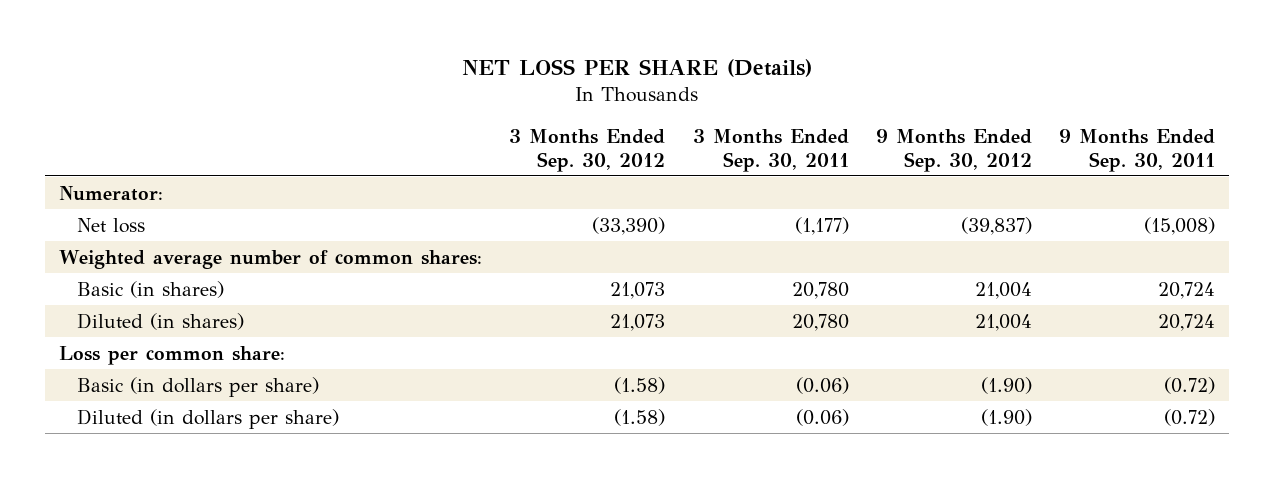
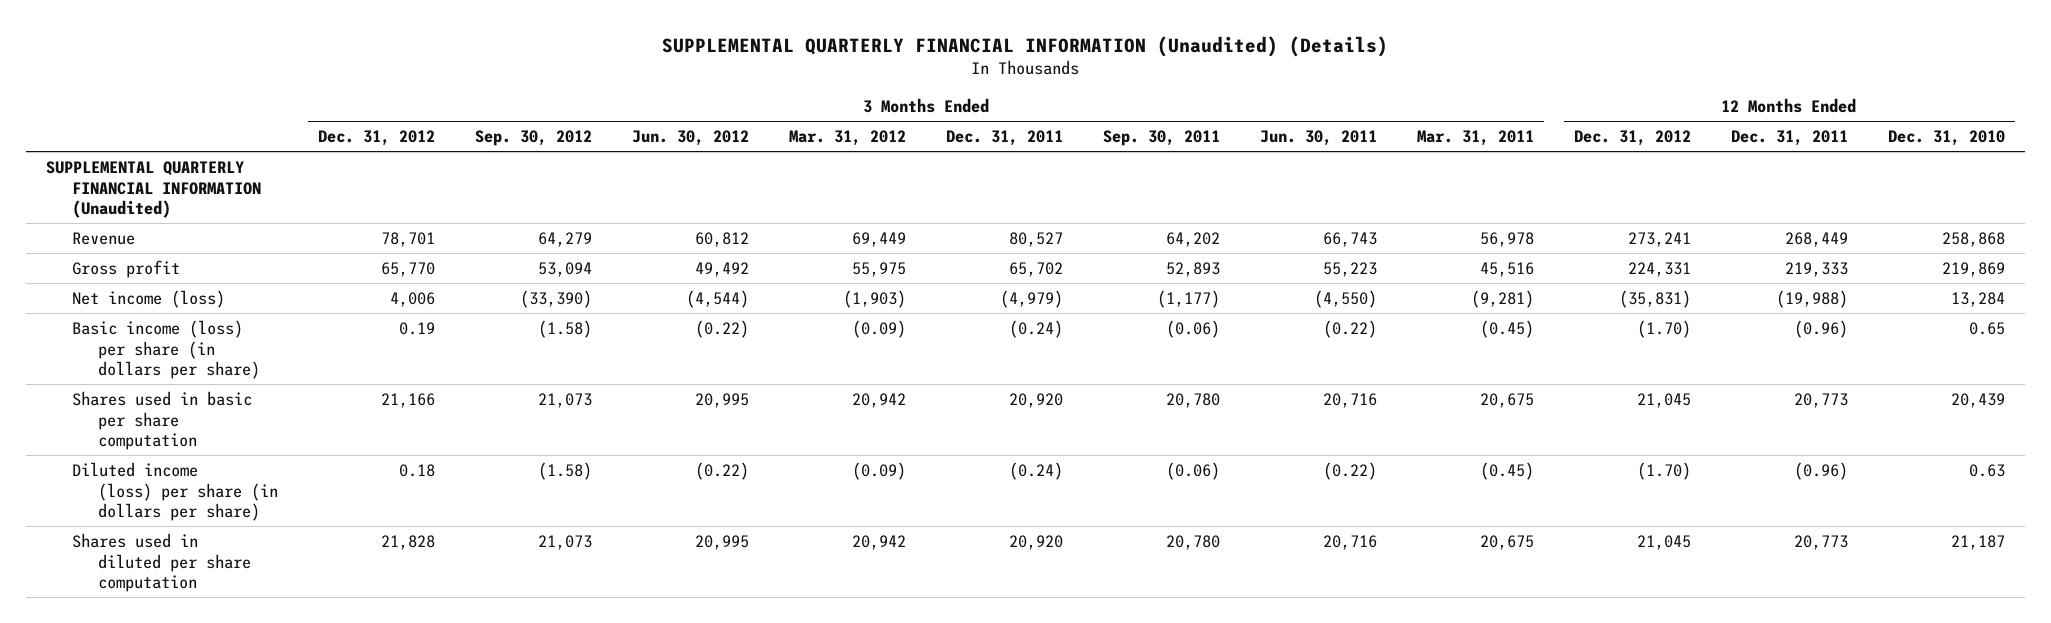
- NET LOSS PER SHARE (Details)
+ SUPPLEMENTAL QUARTERLY FINANCIAL INFORMATION (Unaudited) (Details)
- | 3 Months Ended Sep. 30, 2012 | 3 Months Ended Sep. 30, 2011 | 9 Months Ended Sep. 30, 2012 | 9 Months Ended Sep. 30, 2011
+ | 3 Months Ended Dec. 31, 2012 | 3 Months Ended Sep. 30, 2012 | 3 Months Ended Jun. 30, 2012 | 3 Months Ended Mar. 31, 2012 | 3 Months Ended Dec. 31, 2011 | 3 Months Ended Sep. 30, 2011 | 3 Months Ended Jun. 30, 2011 | 3 Months Ended Mar. 31, 2011 | 12 Months Ended Dec. 31, 2012 | 12 Months Ended Dec. 31, 2011 | 12 Months Ended Dec. 31, 2010
- Numerator:
- Net loss | (33,390) | (1,177) | (39,837) | (15,008)
- Weighted average number of common shares:
- Basic (in shares) | 21,073 | 20,780 | 21,004 | 20,724
- Diluted (in shares) | 21,073 | 20,780 | 21,004 | 20,724
- Loss per common share:
- Basic (in dollars per share) | (1.58) | (0.06) | (1.90) | (0.72)
- Diluted (in dollars per share) | (1.58) | (0.06) | (1.90) | (0.72)
+ SUPPLEMENTAL QUARTERLY FINANCIAL INFORMATION (Unaudited)
+ Revenue | 78,701 | 64,279 | 60,812 | 69,449 | 80,527 | 64,202 | 66,743 | 56,978 | 273,241 | 268,449 | 258,868
+ Gross profit | 65,770 | 53,094 | 49,492 | 55,975 | 65,702 | 52,893 | 55,223 | 45,516 | 224,331 | 219,333 | 219,869
+ Net income (loss) | 4,006 | (33,390) | (4,544) | (1,903) | (4,979) | (1,177) | (4,550) | (9,281) | (35,831) | (19,988) | 13,284
+ Basic income (loss) per share (in dollars per share) | 0.19 | (1.58) | (0.22) | (0.09) | (0.24) | (0.06) | (0.22) | (0.45) | (1.70) | (0.96) | 0.65
+ Shares used in basic per share computation | 21,166 | 21,073 | 20,995 | 20,942 | 20,920 | 20,780 | 20,716 | 20,675 | 21,045 | 20,773 | 20,439
+ Diluted income (loss) per share (in dollars per share) | 0.18 | (1.58) | (0.22) | (0.09) | (0.24) | (0.06) | (0.22) | (0.45) | (1.70) | (0.96) | 0.63
+ Shares used in diluted per share computation | 21,828 | 21,073 | 20,995 | 20,942 | 20,920 | 20,780 | 20,716 | 20,675 | 21,045 | 20,773 | 21,187

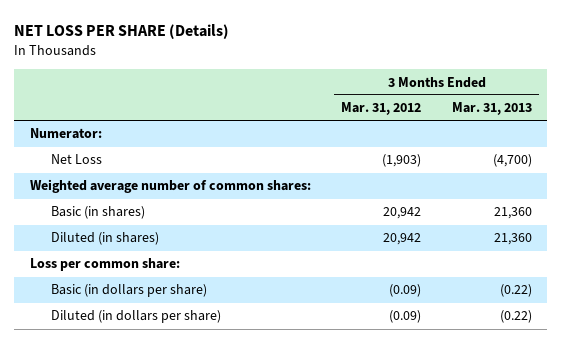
- SUPPLEMENTAL QUARTERLY FINANCIAL INFORMATION (Unaudited) (Details)
+ NET LOSS PER SHARE (Details)
- | 3 Months Ended Dec. 31, 2012 | 3 Months Ended Sep. 30, 2012 | 3 Months Ended Jun. 30, 2012 | 3 Months Ended Mar. 31, 2012 | 3 Months Ended Dec. 31, 2011 | 3 Months Ended Sep. 30, 2011 | 3 Months Ended Jun. 30, 2011 | 3 Months Ended Mar. 31, 2011 | 12 Months Ended Dec. 31, 2012 | 12 Months Ended Dec. 31, 2011 | 12 Months Ended Dec. 31, 2010
+ | 3 Months Ended Mar. 31, 2012 | 3 Months Ended Mar. 31, 2013
- SUPPLEMENTAL QUARTERLY FINANCIAL INFORMATION (Unaudited)
- Revenue | 78,701 | 64,279 | 60,812 | 69,449 | 80,527 | 64,202 | 66,743 | 56,978 | 273,241 | 268,449 | 258,868
- Gross profit | 65,770 | 53,094 | 49,492 | 55,975 | 65,702 | 52,893 | 55,223 | 45,516 | 224,331 | 219,333 | 219,869
- Net income (loss) | 4,006 | (33,390) | (4,544) | (1,903) | (4,979) | (1,177) | (4,550) | (9,281) | (35,831) | (19,988) | 13,284
- Basic income (loss) per share (in dollars per share) | 0.19 | (1.58) | (0.22) | (0.09) | (0.24) | (0.06) | (0.22) | (0.45) | (1.70) | (0.96) | 0.65
- Shares used in basic per share computation | 21,166 | 21,073 | 20,995 | 20,942 | 20,920 | 20,780 | 20,716 | 20,675 | 21,045 | 20,773 | 20,439
- Diluted income (loss) per share (in dollars per share) | 0.18 | (1.58) | (0.22) | (0.09) | (0.24) | (0.06) | (0.22) | (0.45) | (1.70) | (0.96) | 0.63
- Shares used in diluted per share computation | 21,828 | 21,073 | 20,995 | 20,942 | 20,920 | 20,780 | 20,716 | 20,675 | 21,045 | 20,773 | 21,187
+ Numerator:
+ Net Loss | (1,903) | (4,700)
+ Weighted average number of common shares:
+ Basic (in shares) | 20,942 | 21,360
+ Diluted (in shares) | 20,942 | 21,360
+ Loss per common share:
+ Basic (in dollars per share) | (0.09) | (0.22)
+ Diluted (in dollars per share) | (0.09) | (0.22)

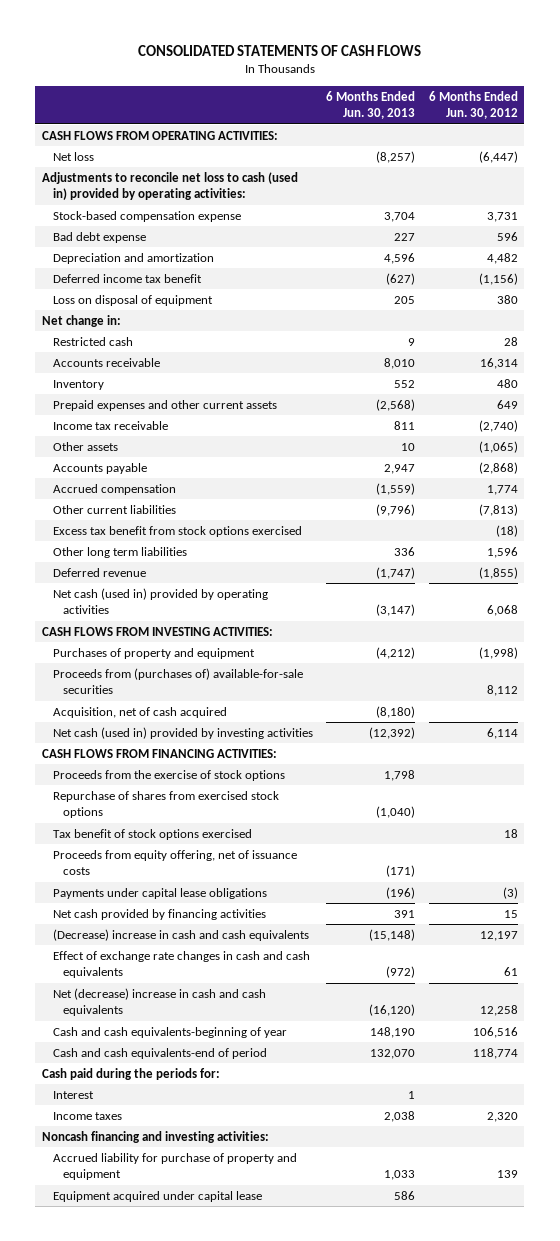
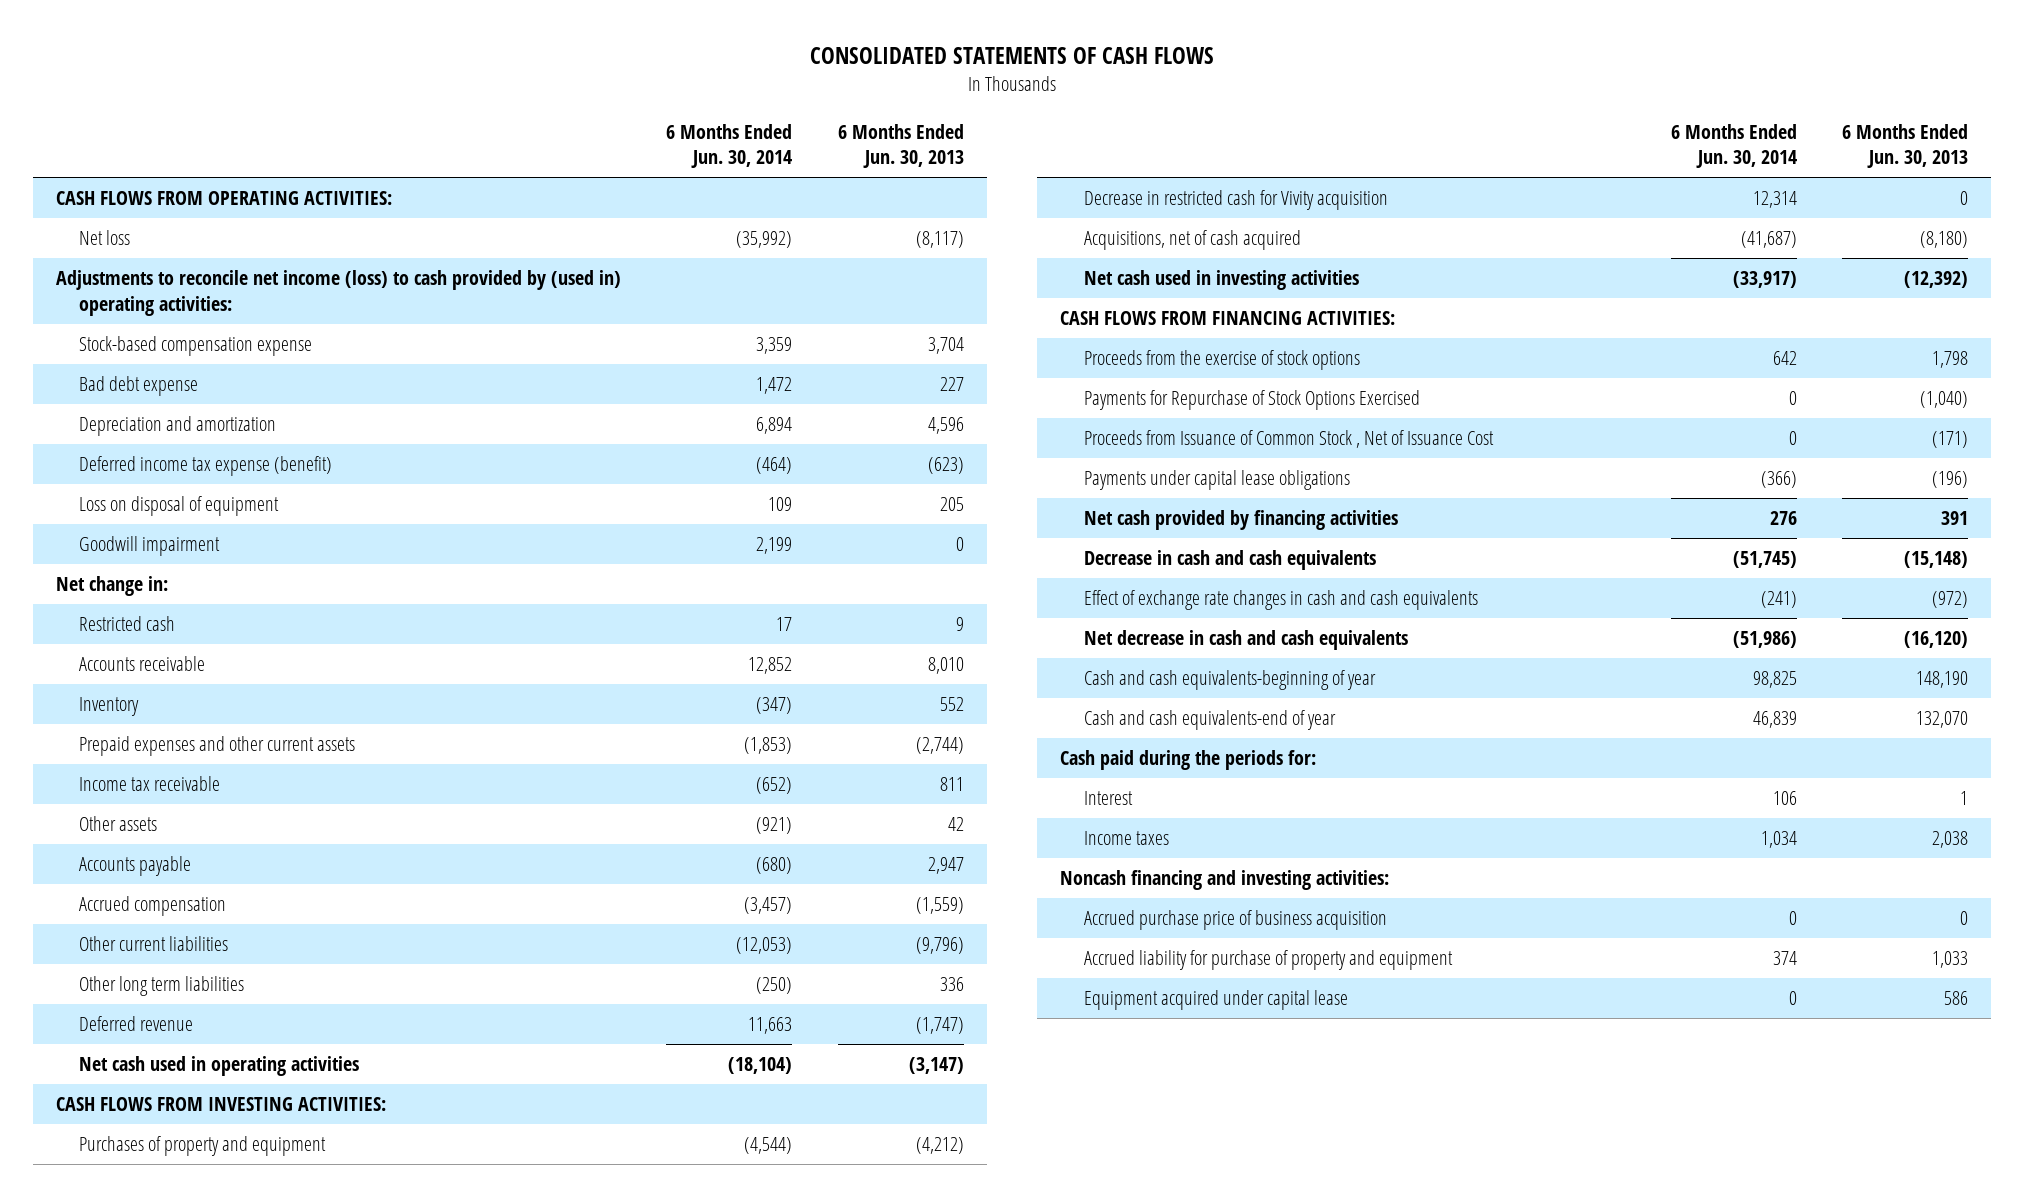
- | 6 Months Ended Jun. 30, 2013 | 6 Months Ended Jun. 30, 2012
+ | 6 Months Ended Jun. 30, 2014 | 6 Months Ended Jun. 30, 2013
- Net loss | (8,257) | (6,447)
- Adjustments to reconcile net loss to cash (used in) provided by operating activities:
+ Net loss | (35,992) | (8,117)
+ Adjustments to reconcile net income (loss) to cash provided by (used in) operating activities:
- Deferred income tax benefit | (627) | (1,156)
+ Deferred income tax expense (benefit) | (464) | (623)
+ Goodwill impairment | 2,199 | 0
- Prepaid expenses and other current assets | (2,568) | 649
+ Prepaid expenses and other current assets | (1,853) | (2,744)
- Other assets | 10 | (1,065)
+ Other assets | (921) | 42
- Excess tax benefit from stock options exercised | | (18)
- Net cash (used in) provided by operating activities | (3,147) | 6,068
+ Net cash used in operating activities | (18,104) | (3,147)
- Proceeds from (purchases of) available-for-sale securities | | 8,112
- Acquisition, net of cash acquired | (8,180) |
- Net cash (used in) provided by investing activities | (12,392) | 6,114
+ Decrease in restricted cash for Vivity acquisition | 12,314 | 0
+ Acquisitions, net of cash acquired | (41,687) | (8,180)
+ Net cash used in investing activities | (33,917) | (12,392)
- Repurchase of shares from exercised stock options | (1,040) |
- Tax benefit of stock options exercised | | 18
- Proceeds from equity offering, net of issuance costs | (171) |
+ Payments for Repurchase of Stock Options Exercised | 0 | (1,040)
+ Proceeds from Issuance of Common Stock , Net of Issuance Cost | 0 | (171)
- (Decrease) increase in cash and cash equivalents | (15,148) | 12,197
+ Decrease in cash and cash equivalents | (51,745) | (15,148)
- Net (decrease) increase in cash and cash equivalents | (16,120) | 12,258
+ Net decrease in cash and cash equivalents | (51,986) | (16,120)
- Cash and cash equivalents-end of period | 132,070 | 118,774
+ Cash and cash equivalents-end of year | 46,839 | 132,070
+ Accrued purchase price of business acquisition | 0 | 0

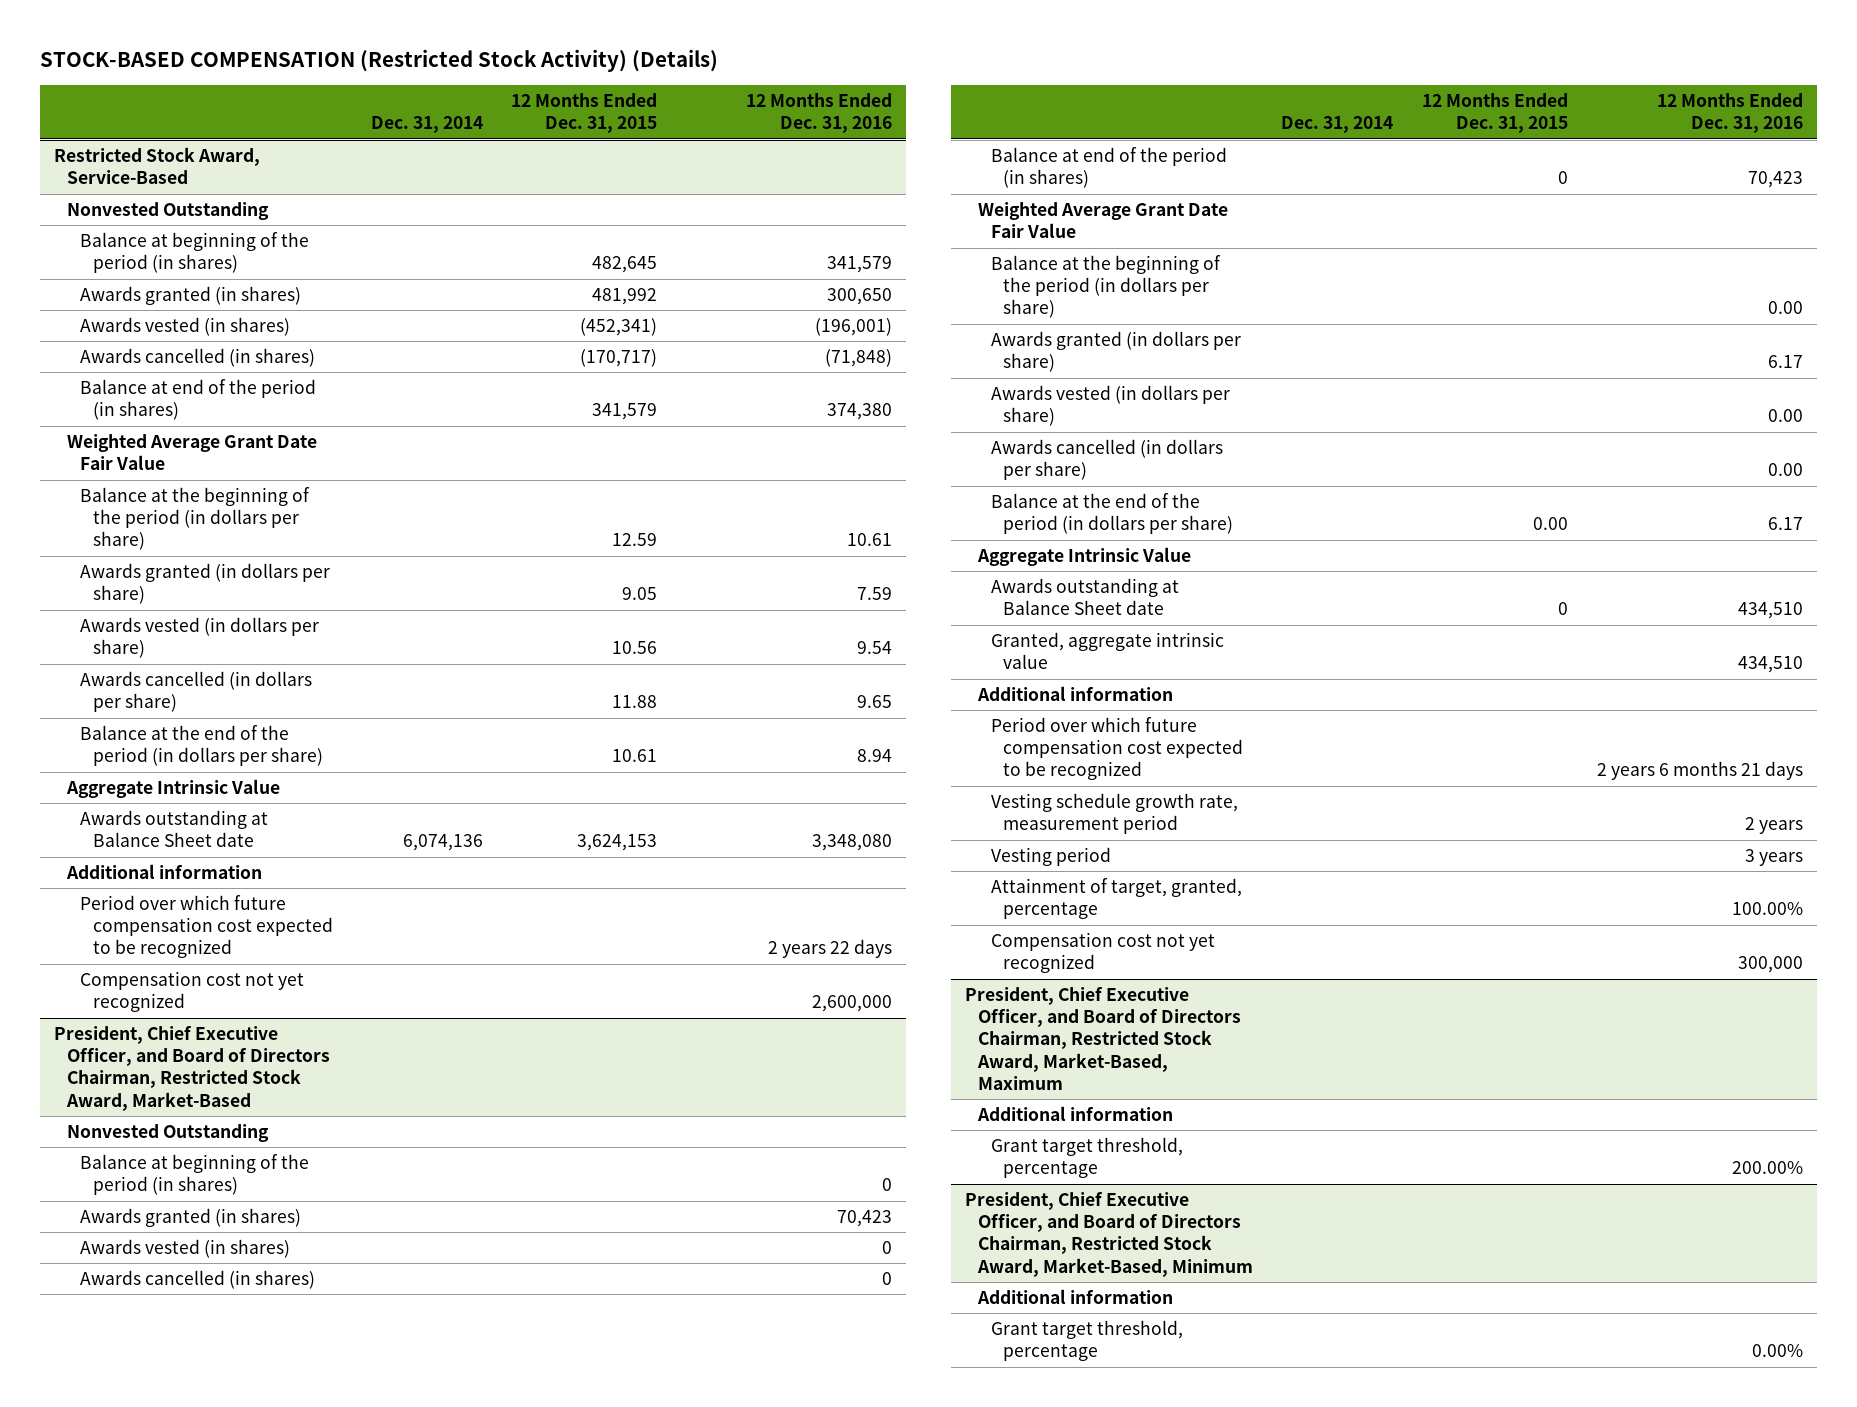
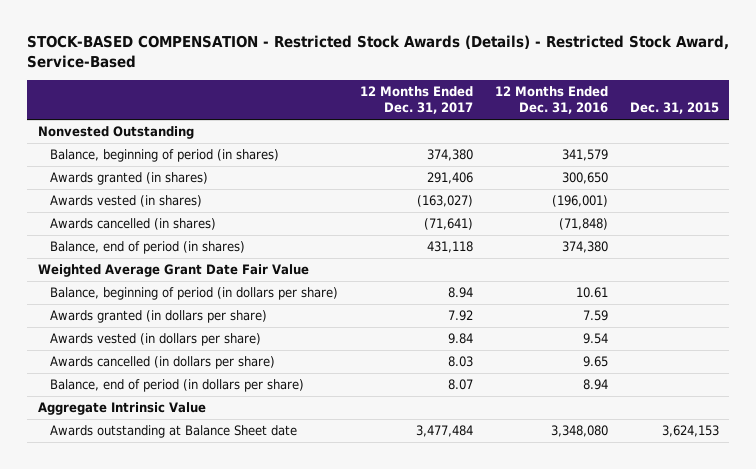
- STOCK-BASED COMPENSATION (Restricted Stock Activity) (Details)
+ STOCK-BASED COMPENSATION - Restricted Stock Awards (Details) - Restricted Stock Award, Service-Based
- | Dec. 31, 2014 | 12 Months Ended Dec. 31, 2015 | 12 Months Ended Dec. 31, 2016
+ | 12 Months Ended Dec. 31, 2017 | 12 Months Ended Dec. 31, 2016 | Dec. 31, 2015
- Restricted Stock Award, Service-Based
- Balance at beginning of the period (in shares) | | 482,645 | 341,579
+ Balance, beginning of period (in shares) | 374,380 | 341,579 |
- Balance at end of the period (in shares) | | 341,579 | 374,380
+ Balance, end of period (in shares) | 431,118 | 374,380 |
- Balance at the beginning of the period (in dollars per share) | | 12.59 | 10.61
+ Balance, beginning of period (in dollars per share) | 8.94 | 10.61 |
- Balance at the end of the period (in dollars per share) | | 10.61 | 8.94
+ Balance, end of period (in dollars per share) | 8.07 | 8.94 |
- Additional information
- Period over which future compensation cost expected to be recognized | | | 2 years 22 days
- Compensation cost not yet recognized | | | 2,600,000
- President, Chief Executive Officer, and Board of Directors Chairman, Restricted Stock Award, Market-Based
- Nonvested Outstanding
- Balance at beginning of the period (in shares) | | | 0
- Awards granted (in shares) | | | 70,423
- Awards vested (in shares) | | | 0
- Awards cancelled (in shares) | | | 0
- Balance at end of the period (in shares) | | 0 | 70,423
- Weighted Average Grant Date Fair Value
- Balance at the beginning of the period (in dollars per share) | | | 0.00
- Awards granted (in dollars per share) | | | 6.17
- Awards vested (in dollars per share) | | | 0.00
- Awards cancelled (in dollars per share) | | | 0.00
- Balance at the end of the period (in dollars per share) | | 0.00 | 6.17
- Aggregate Intrinsic Value
- Awards outstanding at Balance Sheet date | | 0 | 434,510
- Granted, aggregate intrinsic value | | | 434,510
- Additional information
- Period over which future compensation cost expected to be recognized | | | 2 years 6 months 21 days
- Vesting schedule growth rate, measurement period | | | 2 years
- Vesting period | | | 3 years
- Attainment of target, granted, percentage | | | 100.00%
- Compensation cost not yet recognized | | | 300,000
- President, Chief Executive Officer, and Board of Directors Chairman, Restricted Stock Award, Market-Based, Maximum
- Additional information
- Grant target threshold, percentage | | | 200.00%
- President, Chief Executive Officer, and Board of Directors Chairman, Restricted Stock Award, Market-Based, Minimum
- Additional information
- Grant target threshold, percentage | | | 0.00%

